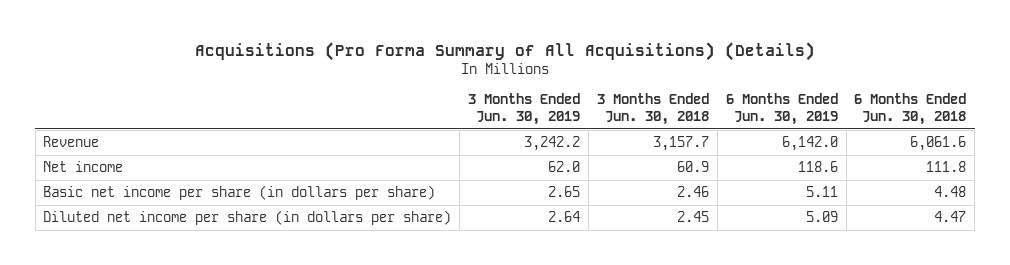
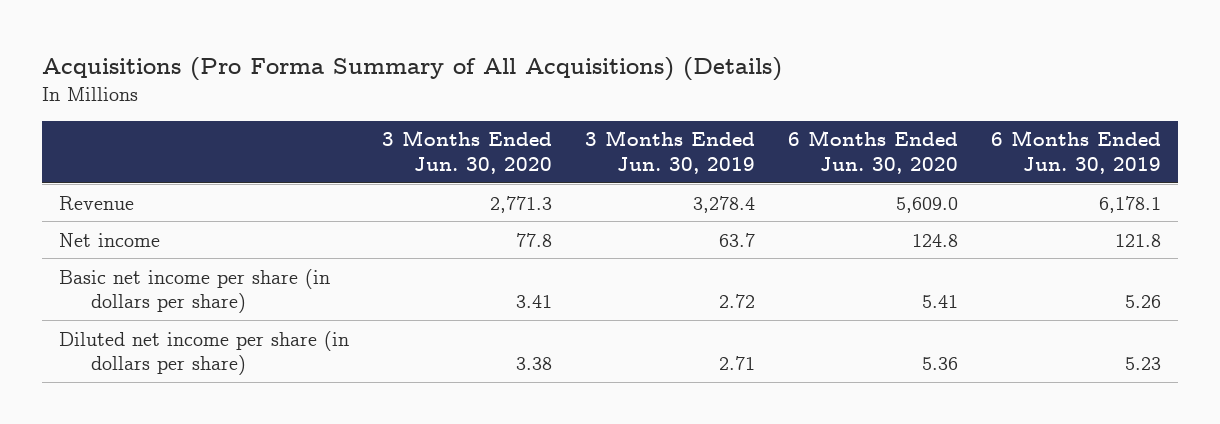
- | 3 Months Ended Jun. 30, 2019 | 3 Months Ended Jun. 30, 2018 | 6 Months Ended Jun. 30, 2019 | 6 Months Ended Jun. 30, 2018
+ | 3 Months Ended Jun. 30, 2020 | 3 Months Ended Jun. 30, 2019 | 6 Months Ended Jun. 30, 2020 | 6 Months Ended Jun. 30, 2019
- Revenue | 3,242.2 | 3,157.7 | 6,142.0 | 6,061.6
- Net income | 62.0 | 60.9 | 118.6 | 111.8
- Basic net income per share (in dollars per share) | 2.65 | 2.46 | 5.11 | 4.48
- Diluted net income per share (in dollars per share) | 2.64 | 2.45 | 5.09 | 4.47
+ Revenue | 2,771.3 | 3,278.4 | 5,609.0 | 6,178.1
+ Net income | 77.8 | 63.7 | 124.8 | 121.8
+ Basic net income per share (in dollars per share) | 3.41 | 2.72 | 5.41 | 5.26
+ Diluted net income per share (in dollars per share) | 3.38 | 2.71 | 5.36 | 5.23

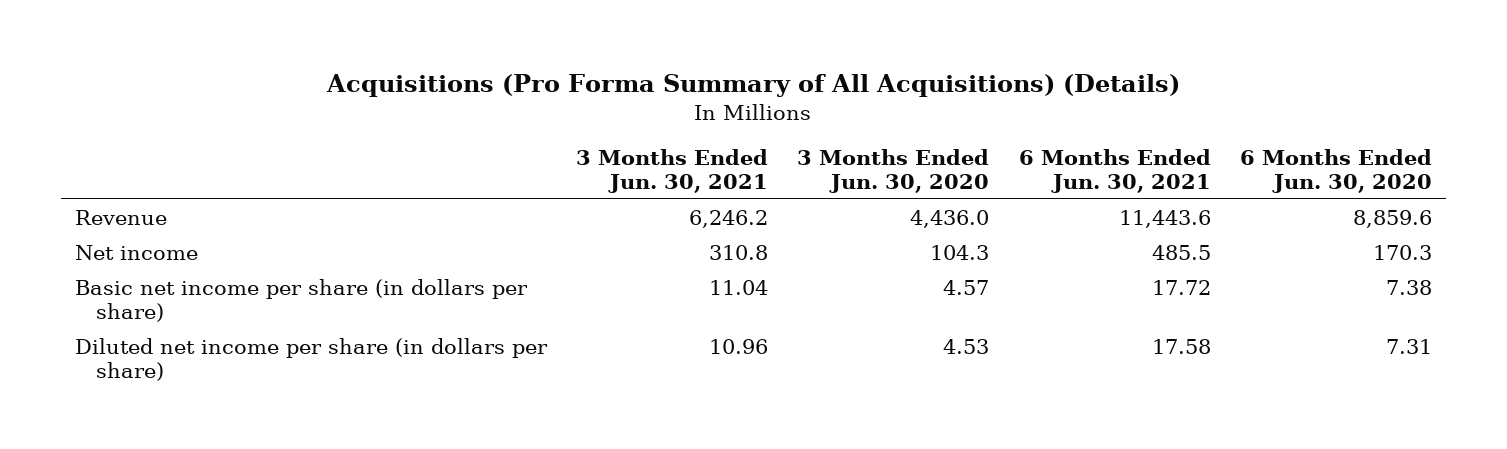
- | 3 Months Ended Jun. 30, 2020 | 3 Months Ended Jun. 30, 2019 | 6 Months Ended Jun. 30, 2020 | 6 Months Ended Jun. 30, 2019
+ | 3 Months Ended Jun. 30, 2021 | 3 Months Ended Jun. 30, 2020 | 6 Months Ended Jun. 30, 2021 | 6 Months Ended Jun. 30, 2020
- Revenue | 2,771.3 | 3,278.4 | 5,609.0 | 6,178.1
- Net income | 77.8 | 63.7 | 124.8 | 121.8
- Basic net income per share (in dollars per share) | 3.41 | 2.72 | 5.41 | 5.26
- Diluted net income per share (in dollars per share) | 3.38 | 2.71 | 5.36 | 5.23
+ Revenue | 6,246.2 | 4,436.0 | 11,443.6 | 8,859.6
+ Net income | 310.8 | 104.3 | 485.5 | 170.3
+ Basic net income per share (in dollars per share) | 11.04 | 4.57 | 17.72 | 7.38
+ Diluted net income per share (in dollars per share) | 10.96 | 4.53 | 17.58 | 7.31

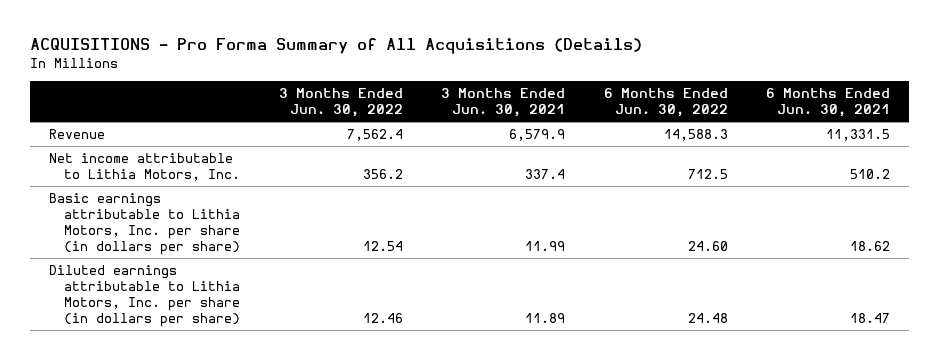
- Acquisitions (Pro Forma Summary of All Acquisitions) (Details)
+ ACQUISITIONS - Pro Forma Summary of All Acquisitions (Details)
- | 3 Months Ended Jun. 30, 2021 | 3 Months Ended Jun. 30, 2020 | 6 Months Ended Jun. 30, 2021 | 6 Months Ended Jun. 30, 2020
+ | 3 Months Ended Jun. 30, 2022 | 3 Months Ended Jun. 30, 2021 | 6 Months Ended Jun. 30, 2022 | 6 Months Ended Jun. 30, 2021
- Revenue | 6,246.2 | 4,436.0 | 11,443.6 | 8,859.6
- Net income | 310.8 | 104.3 | 485.5 | 170.3
- Basic net income per share (in dollars per share) | 11.04 | 4.57 | 17.72 | 7.38
- Diluted net income per share (in dollars per share) | 10.96 | 4.53 | 17.58 | 7.31
+ Revenue | 7,562.4 | 6,579.9 | 14,588.3 | 11,331.5
+ Net income attributable to Lithia Motors, Inc. | 356.2 | 337.4 | 712.5 | 510.2
+ Basic earnings attributable to Lithia Motors, Inc. per share (in dollars per share) | 12.54 | 11.99 | 24.60 | 18.62
+ Diluted earnings attributable to Lithia Motors, Inc. per share (in dollars per share) | 12.46 | 11.89 | 24.48 | 18.47

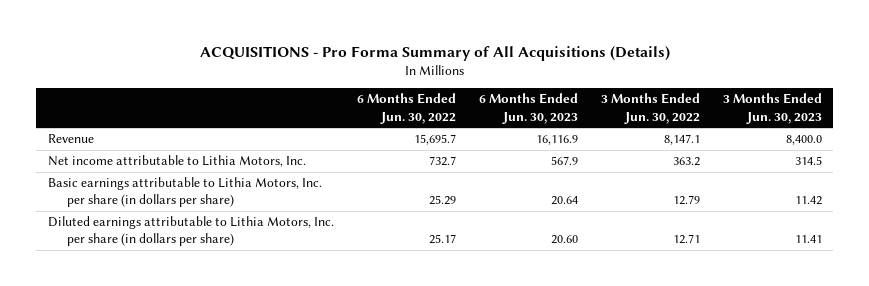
- | 3 Months Ended Jun. 30, 2022 | 3 Months Ended Jun. 30, 2021 | 6 Months Ended Jun. 30, 2022 | 6 Months Ended Jun. 30, 2021
+ | 6 Months Ended Jun. 30, 2022 | 6 Months Ended Jun. 30, 2023 | 3 Months Ended Jun. 30, 2022 | 3 Months Ended Jun. 30, 2023
- Revenue | 7,562.4 | 6,579.9 | 14,588.3 | 11,331.5
- Net income attributable to Lithia Motors, Inc. | 356.2 | 337.4 | 712.5 | 510.2
- Basic earnings attributable to Lithia Motors, Inc. per share (in dollars per share) | 12.54 | 11.99 | 24.60 | 18.62
- Diluted earnings attributable to Lithia Motors, Inc. per share (in dollars per share) | 12.46 | 11.89 | 24.48 | 18.47
+ Revenue | 15,695.7 | 16,116.9 | 8,147.1 | 8,400.0
+ Net income attributable to Lithia Motors, Inc. | 732.7 | 567.9 | 363.2 | 314.5
+ Basic earnings attributable to Lithia Motors, Inc. per share (in dollars per share) | 25.29 | 20.64 | 12.79 | 11.42
+ Diluted earnings attributable to Lithia Motors, Inc. per share (in dollars per share) | 25.17 | 20.60 | 12.71 | 11.41

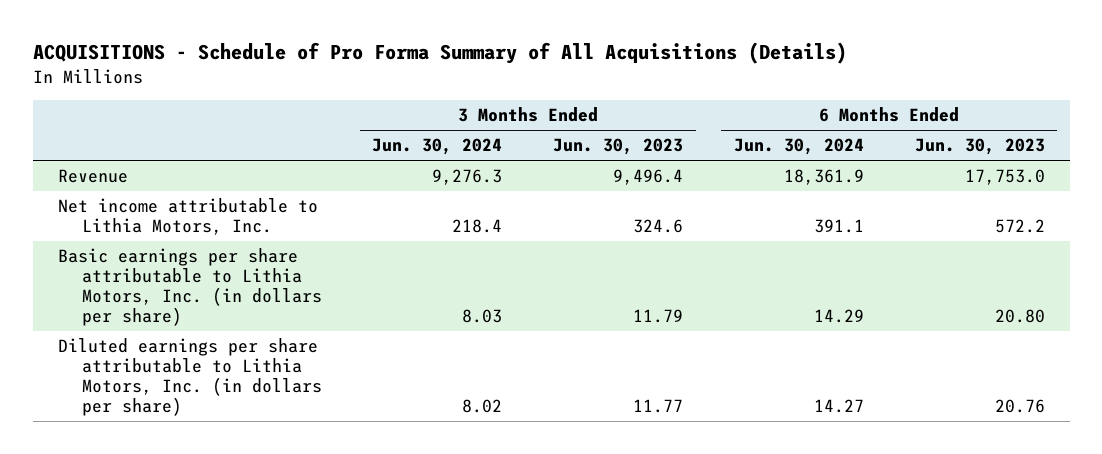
- ACQUISITIONS - Pro Forma Summary of All Acquisitions (Details)
+ ACQUISITIONS - Schedule of Pro Forma Summary of All Acquisitions (Details)
- | 6 Months Ended Jun. 30, 2022 | 6 Months Ended Jun. 30, 2023 | 3 Months Ended Jun. 30, 2022 | 3 Months Ended Jun. 30, 2023
+ | 3 Months Ended Jun. 30, 2024 | 3 Months Ended Jun. 30, 2023 | 6 Months Ended Jun. 30, 2024 | 6 Months Ended Jun. 30, 2023
- Revenue | 15,695.7 | 16,116.9 | 8,147.1 | 8,400.0
- Net income attributable to Lithia Motors, Inc. | 732.7 | 567.9 | 363.2 | 314.5
- Basic earnings attributable to Lithia Motors, Inc. per share (in dollars per share) | 25.29 | 20.64 | 12.79 | 11.42
- Diluted earnings attributable to Lithia Motors, Inc. per share (in dollars per share) | 25.17 | 20.60 | 12.71 | 11.41
+ Revenue | 9,276.3 | 9,496.4 | 18,361.9 | 17,753.0
+ Net income attributable to Lithia Motors, Inc. | 218.4 | 324.6 | 391.1 | 572.2
+ Basic earnings per share attributable to Lithia Motors, Inc. (in dollars per share) | 8.03 | 11.79 | 14.29 | 20.80
+ Diluted earnings per share attributable to Lithia Motors, Inc. (in dollars per share) | 8.02 | 11.77 | 14.27 | 20.76

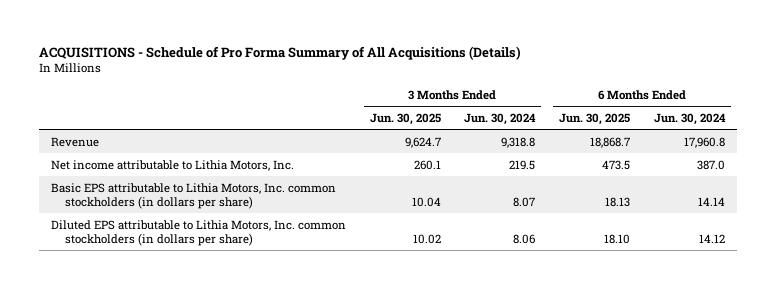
- | 3 Months Ended Jun. 30, 2024 | 3 Months Ended Jun. 30, 2023 | 6 Months Ended Jun. 30, 2024 | 6 Months Ended Jun. 30, 2023
+ | 3 Months Ended Jun. 30, 2025 | 3 Months Ended Jun. 30, 2024 | 6 Months Ended Jun. 30, 2025 | 6 Months Ended Jun. 30, 2024
- Revenue | 9,276.3 | 9,496.4 | 18,361.9 | 17,753.0
- Net income attributable to Lithia Motors, Inc. | 218.4 | 324.6 | 391.1 | 572.2
- Basic earnings per share attributable to Lithia Motors, Inc. (in dollars per share) | 8.03 | 11.79 | 14.29 | 20.80
- Diluted earnings per share attributable to Lithia Motors, Inc. (in dollars per share) | 8.02 | 11.77 | 14.27 | 20.76
+ Revenue | 9,624.7 | 9,318.8 | 18,868.7 | 17,960.8
+ Net income attributable to Lithia Motors, Inc. | 260.1 | 219.5 | 473.5 | 387.0
+ Basic EPS attributable to Lithia Motors, Inc. common stockholders (in dollars per share) | 10.04 | 8.07 | 18.13 | 14.14
+ Diluted EPS attributable to Lithia Motors, Inc. common stockholders (in dollars per share) | 10.02 | 8.06 | 18.10 | 14.12

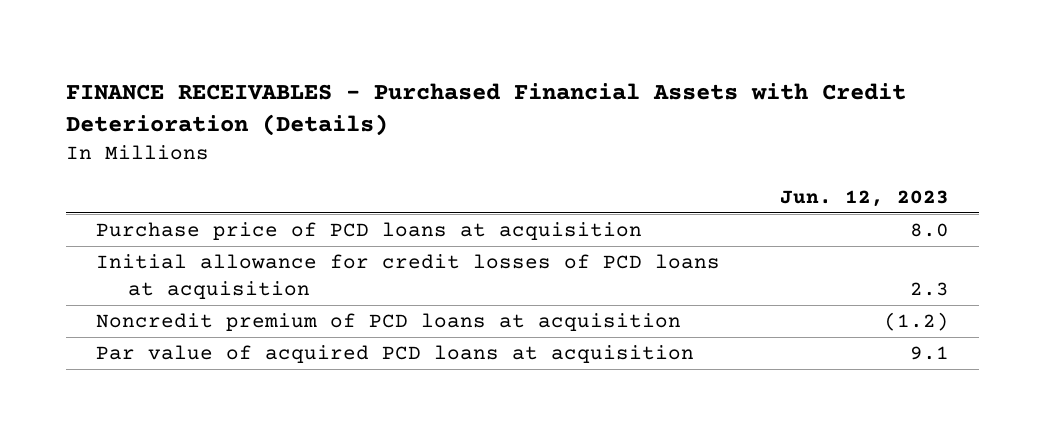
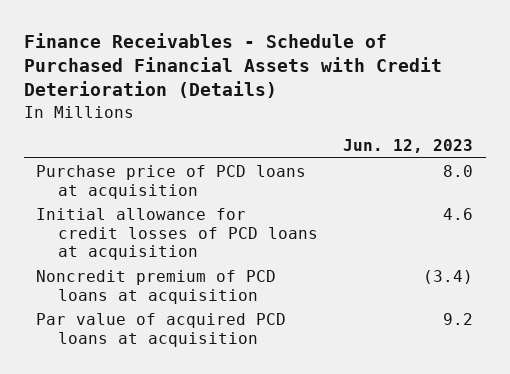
- FINANCE RECEIVABLES - Purchased Financial Assets with Credit Deterioration (Details)
+ Finance Receivables - Schedule of Purchased Financial Assets with Credit Deterioration (Details)
- Initial allowance for credit losses of PCD loans at acquisition | 2.3
- Noncredit premium of PCD loans at acquisition | (1.2)
- Par value of acquired PCD loans at acquisition | 9.1
+ Initial allowance for credit losses of PCD loans at acquisition | 4.6
+ Noncredit premium of PCD loans at acquisition | (3.4)
+ Par value of acquired PCD loans at acquisition | 9.2

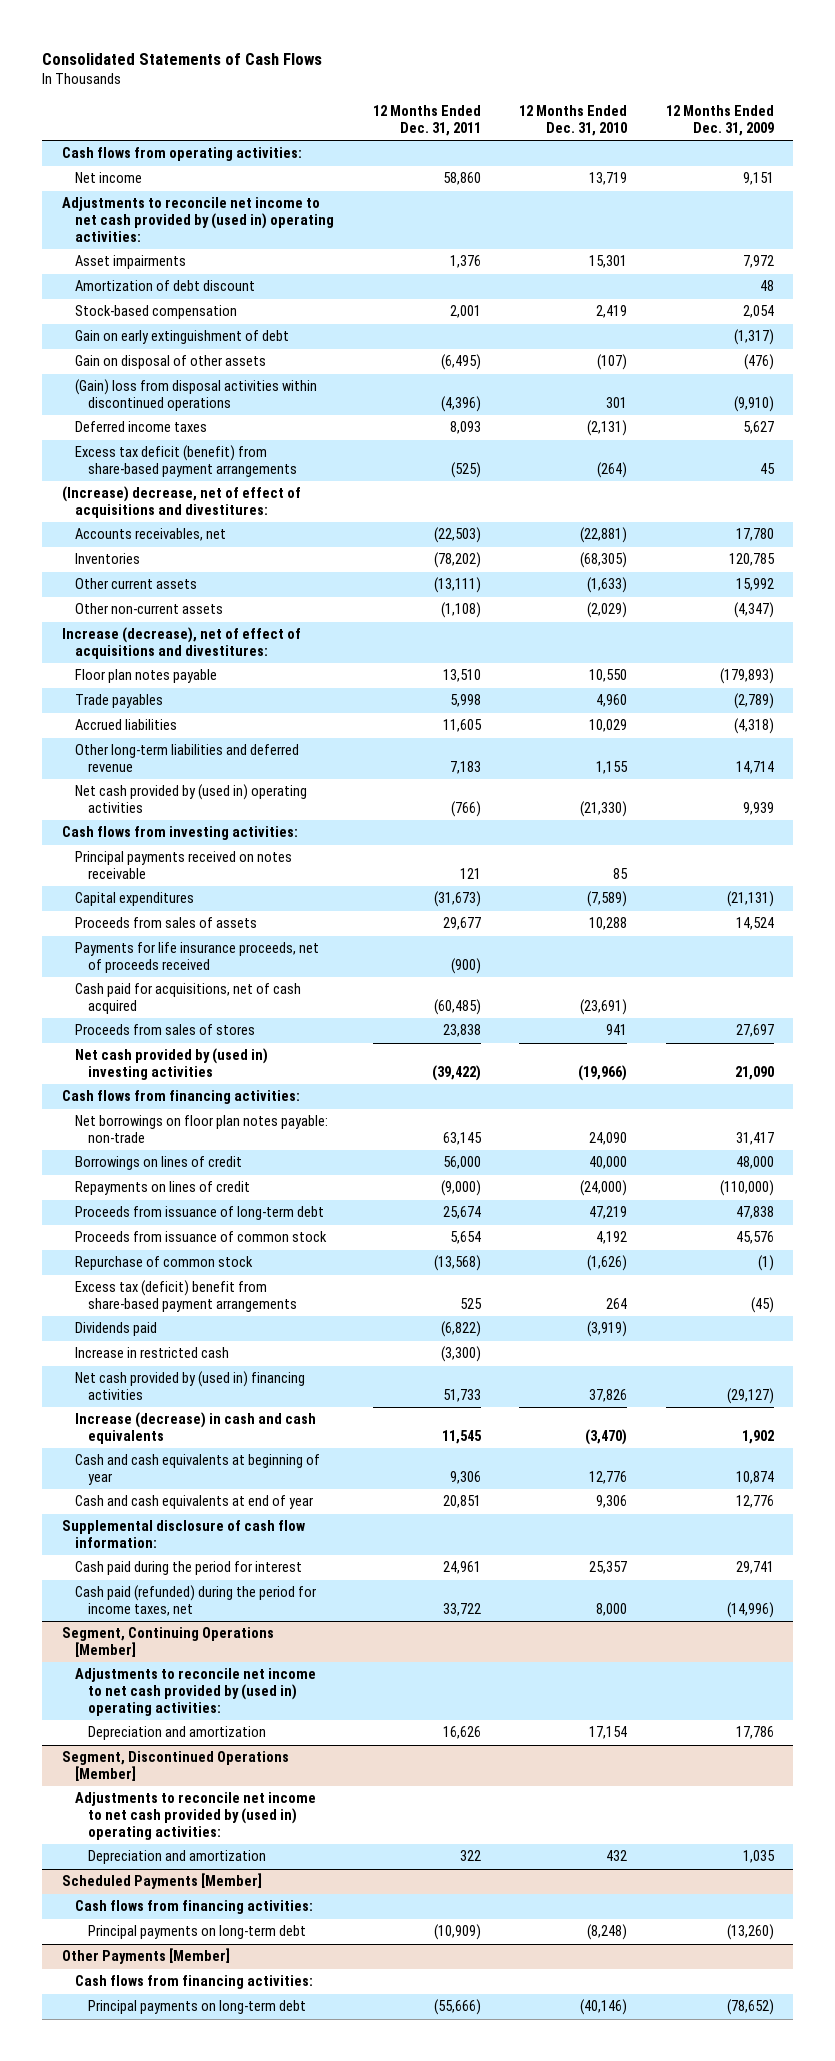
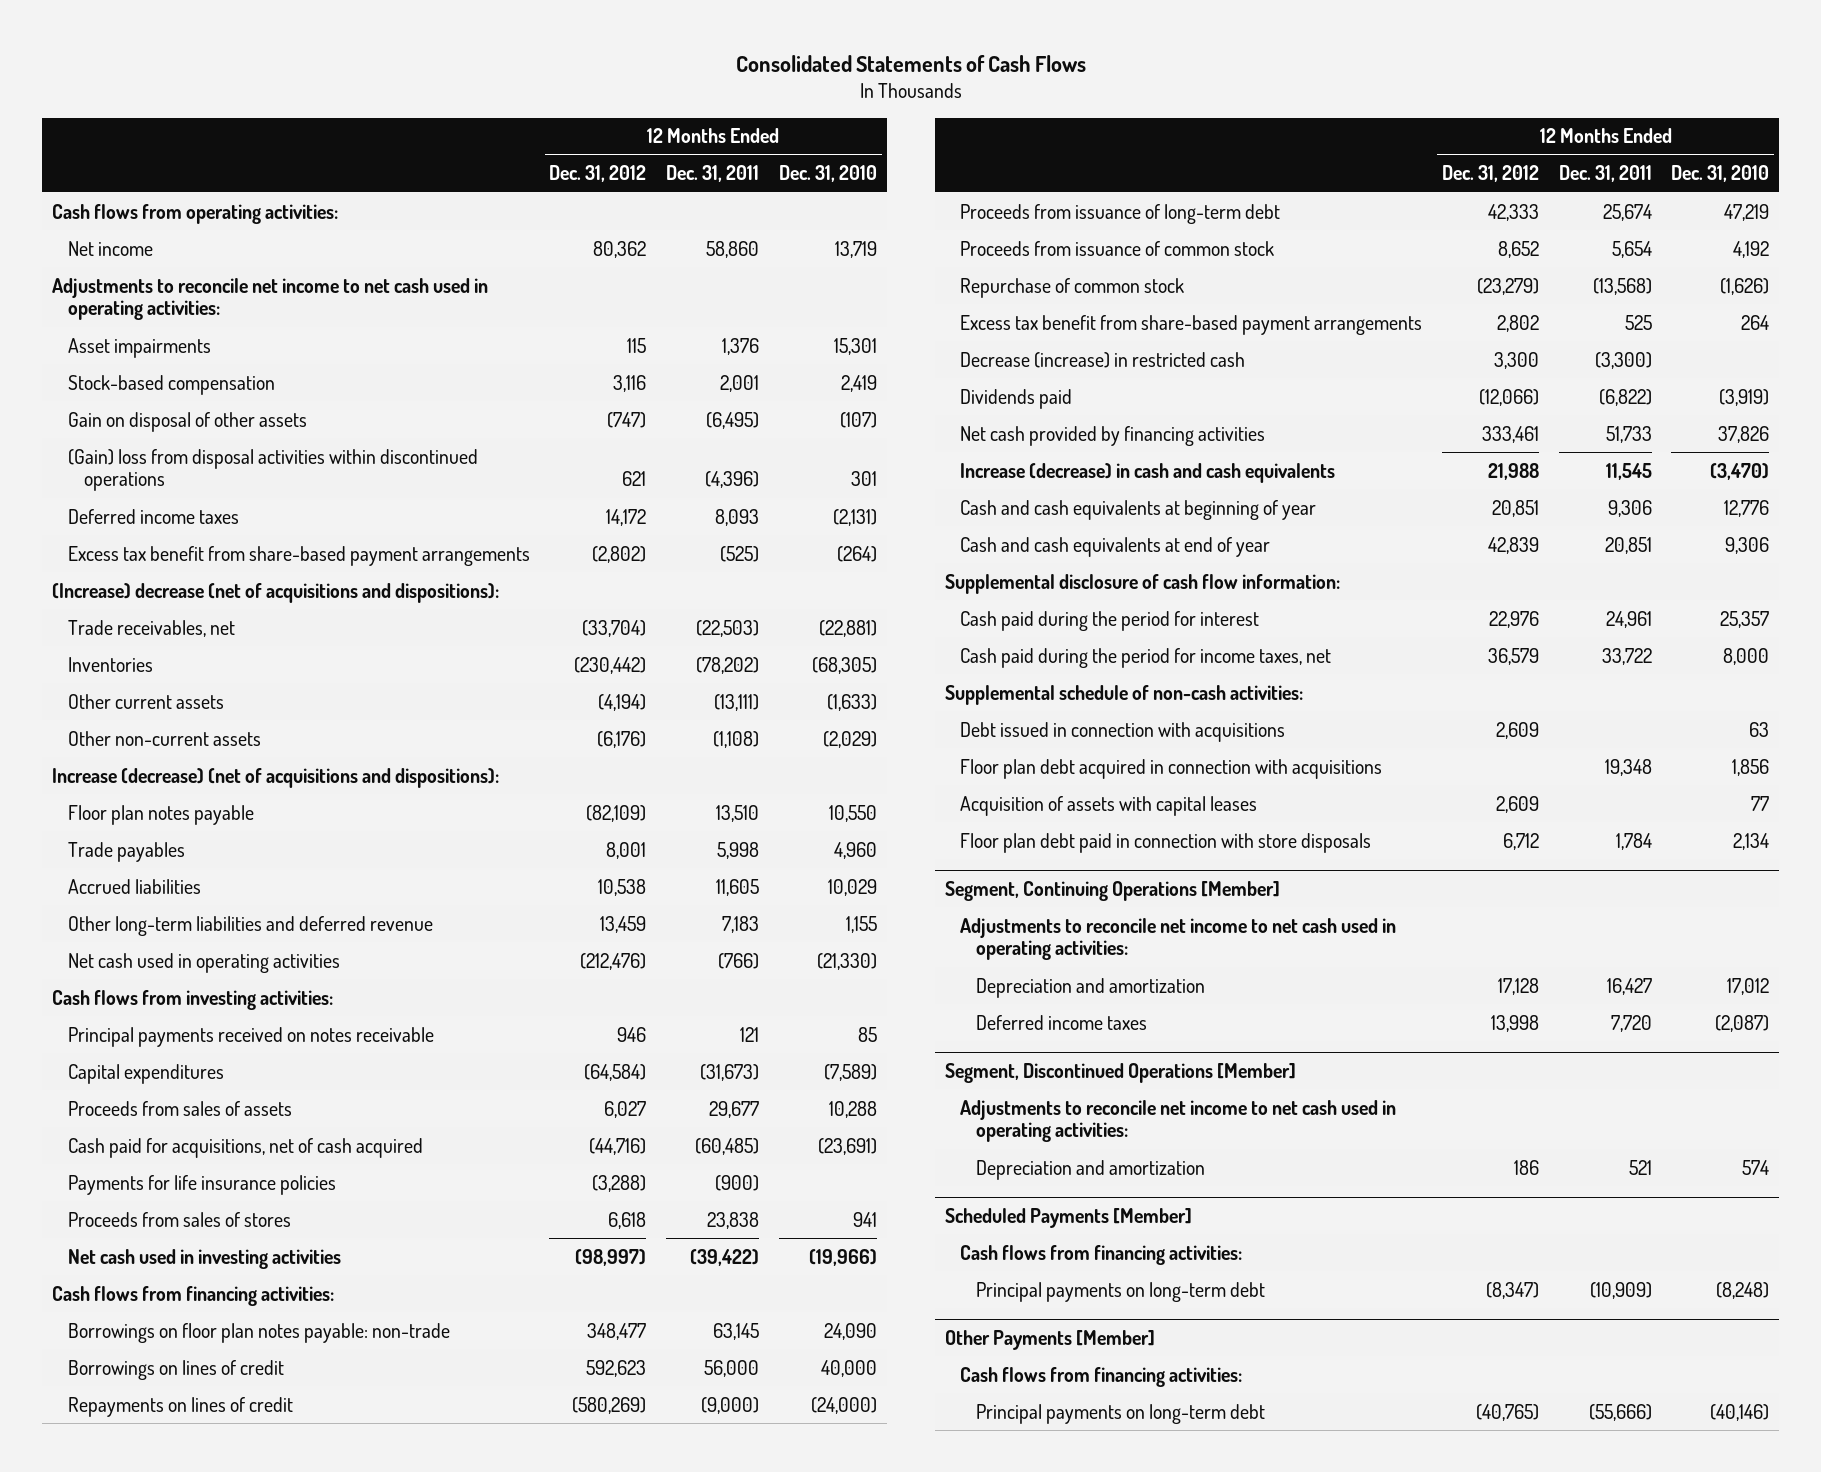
- | 12 Months Ended Dec. 31, 2011 | 12 Months Ended Dec. 31, 2010 | 12 Months Ended Dec. 31, 2009
+ | 12 Months Ended Dec. 31, 2012 | 12 Months Ended Dec. 31, 2011 | 12 Months Ended Dec. 31, 2010
- Adjustments to reconcile net income to net cash provided by (used in) operating activities:
+ Adjustments to reconcile net income to net cash used in operating activities:
- Amortization of debt discount | | | 48
- Gain on early extinguishment of debt | | | (1,317)
- Excess tax deficit (benefit) from share-based payment arrangements | (525) | (264) | 45
- (Increase) decrease, net of effect of acquisitions and divestitures:
- Accounts receivables, net | (22,503) | (22,881) | 17,780
+ Excess tax benefit from share-based payment arrangements | (2,802) | (525) | (264)
+ (Increase) decrease (net of acquisitions and dispositions):
+ Trade receivables, net | (33,704) | (22,503) | (22,881)
- Increase (decrease), net of effect of acquisitions and divestitures:
+ Increase (decrease) (net of acquisitions and dispositions):
- Net cash provided by (used in) operating activities | (766) | (21,330) | 9,939
+ Net cash used in operating activities | (212,476) | (766) | (21,330)
- Payments for life insurance proceeds, net of proceeds received | (900) | |
+ Payments for life insurance policies | (3,288) | (900) |
- Net cash provided by (used in) investing activities | (39,422) | (19,966) | 21,090
+ Net cash used in investing activities | (98,997) | (39,422) | (19,966)
- Net borrowings on floor plan notes payable: non-trade | 63,145 | 24,090 | 31,417
+ Borrowings on floor plan notes payable: non-trade | 348,477 | 63,145 | 24,090
- Excess tax (deficit) benefit from share-based payment arrangements | 525 | 264 | (45)
+ Excess tax benefit from share-based payment arrangements | 2,802 | 525 | 264
+ Decrease (increase) in restricted cash | 3,300 | (3,300) |
- Increase in restricted cash | (3,300) | |
- Net cash provided by (used in) financing activities | 51,733 | 37,826 | (29,127)
+ Net cash provided by financing activities | 333,461 | 51,733 | 37,826
- Cash paid (refunded) during the period for income taxes, net | 33,722 | 8,000 | (14,996)
+ Cash paid during the period for income taxes, net | 36,579 | 33,722 | 8,000
+ Supplemental schedule of non-cash activities:
+ Debt issued in connection with acquisitions | 2,609 | | 63
+ Floor plan debt acquired in connection with acquisitions | | 19,348 | 1,856
+ Acquisition of assets with capital leases | 2,609 | | 77
+ Floor plan debt paid in connection with store disposals | 6,712 | 1,784 | 2,134
@ Segment, Continuing Operations [Member]
- Adjustments to reconcile net income to net cash provided by (used in) operating activities:
- Depreciation and amortization | 16,626 | 17,154 | 17,786
+ Adjustments to reconcile net income to net cash used in operating activities:
+ Depreciation and amortization | 17,128 | 16,427 | 17,012
+ Deferred income taxes | 13,998 | 7,720 | (2,087)
@ Segment, Discontinued Operations [Member]
- Adjustments to reconcile net income to net cash provided by (used in) operating activities:
- Depreciation and amortization | 322 | 432 | 1,035
+ Adjustments to reconcile net income to net cash used in operating activities:
+ Depreciation and amortization | 186 | 521 | 574

